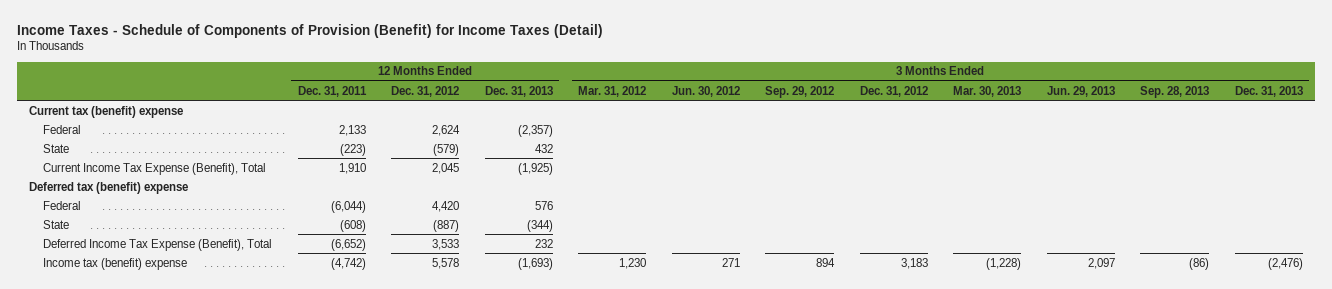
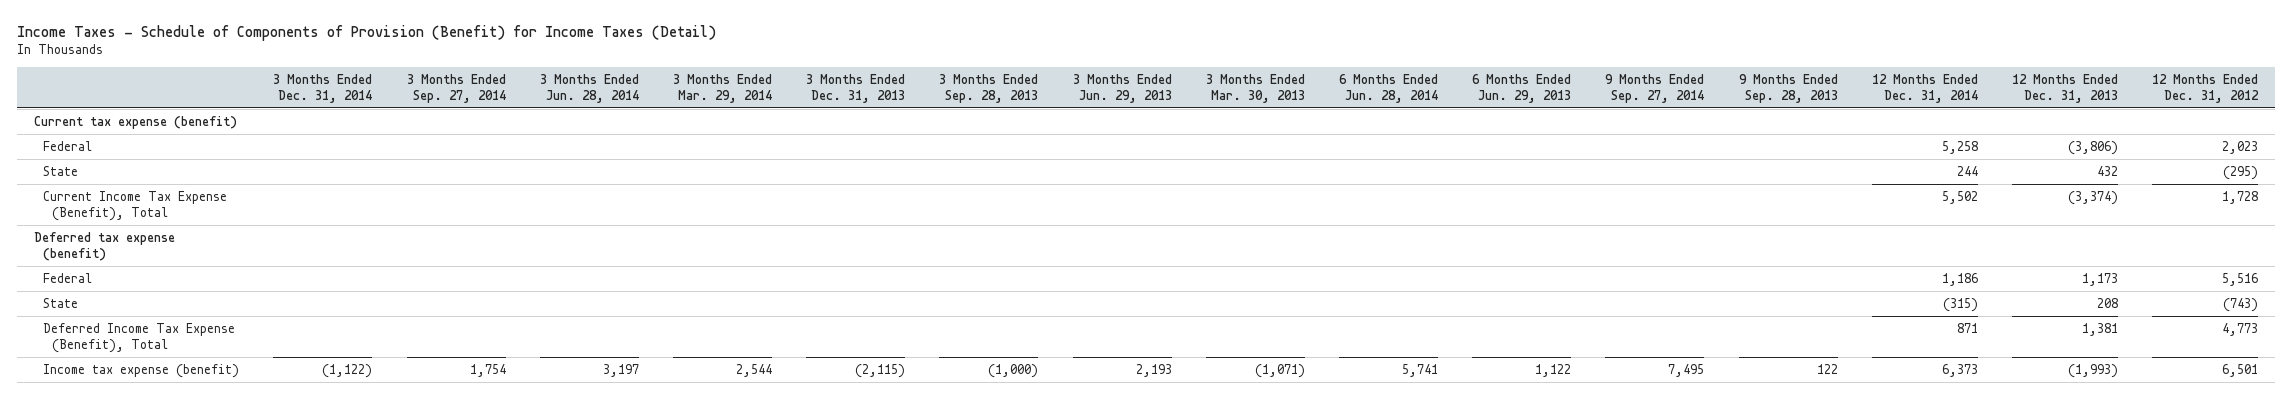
- | 12 Months Ended Dec. 31, 2011 | 12 Months Ended Dec. 31, 2012 | 12 Months Ended Dec. 31, 2013 | 3 Months Ended Mar. 31, 2012 | 3 Months Ended Jun. 30, 2012 | 3 Months Ended Sep. 29, 2012 | 3 Months Ended Dec. 31, 2012 | 3 Months Ended Mar. 30, 2013 | 3 Months Ended Jun. 29, 2013 | 3 Months Ended Sep. 28, 2013 | 3 Months Ended Dec. 31, 2013
+ | 3 Months Ended Dec. 31, 2014 | 3 Months Ended Sep. 27, 2014 | 3 Months Ended Jun. 28, 2014 | 3 Months Ended Mar. 29, 2014 | 3 Months Ended Dec. 31, 2013 | 3 Months Ended Sep. 28, 2013 | 3 Months Ended Jun. 29, 2013 | 3 Months Ended Mar. 30, 2013 | 6 Months Ended Jun. 28, 2014 | 6 Months Ended Jun. 29, 2013 | 9 Months Ended Sep. 27, 2014 | 9 Months Ended Sep. 28, 2013 | 12 Months Ended Dec. 31, 2014 | 12 Months Ended Dec. 31, 2013 | 12 Months Ended Dec. 31, 2012
- Current tax (benefit) expense
- Federal | 2,133 | 2,624 | (2,357) | | | | | | | |
- State | (223) | (579) | 432 | | | | | | | |
- Current Income Tax Expense (Benefit), Total | 1,910 | 2,045 | (1,925) | | | | | | | |
- Deferred tax (benefit) expense
- Federal | (6,044) | 4,420 | 576 | | | | | | | |
- State | (608) | (887) | (344) | | | | | | | |
- Deferred Income Tax Expense (Benefit), Total | (6,652) | 3,533 | 232 | | | | | | | |
- Income tax (benefit) expense | (4,742) | 5,578 | (1,693) | 1,230 | 271 | 894 | 3,183 | (1,228) | 2,097 | (86) | (2,476)
+ Current tax expense (benefit)
+ Federal | | | | | | | | | | | | | 5,258 | (3,806) | 2,023
+ State | | | | | | | | | | | | | 244 | 432 | (295)
+ Current Income Tax Expense (Benefit), Total | | | | | | | | | | | | | 5,502 | (3,374) | 1,728
+ Deferred tax expense (benefit)
+ Federal | | | | | | | | | | | | | 1,186 | 1,173 | 5,516
+ State | | | | | | | | | | | | | (315) | 208 | (743)
+ Deferred Income Tax Expense (Benefit), Total | | | | | | | | | | | | | 871 | 1,381 | 4,773
+ Income tax expense (benefit) | (1,122) | 1,754 | 3,197 | 2,544 | (2,115) | (1,000) | 2,193 | (1,071) | 5,741 | 1,122 | 7,495 | 122 | 6,373 | (1,993) | 6,501

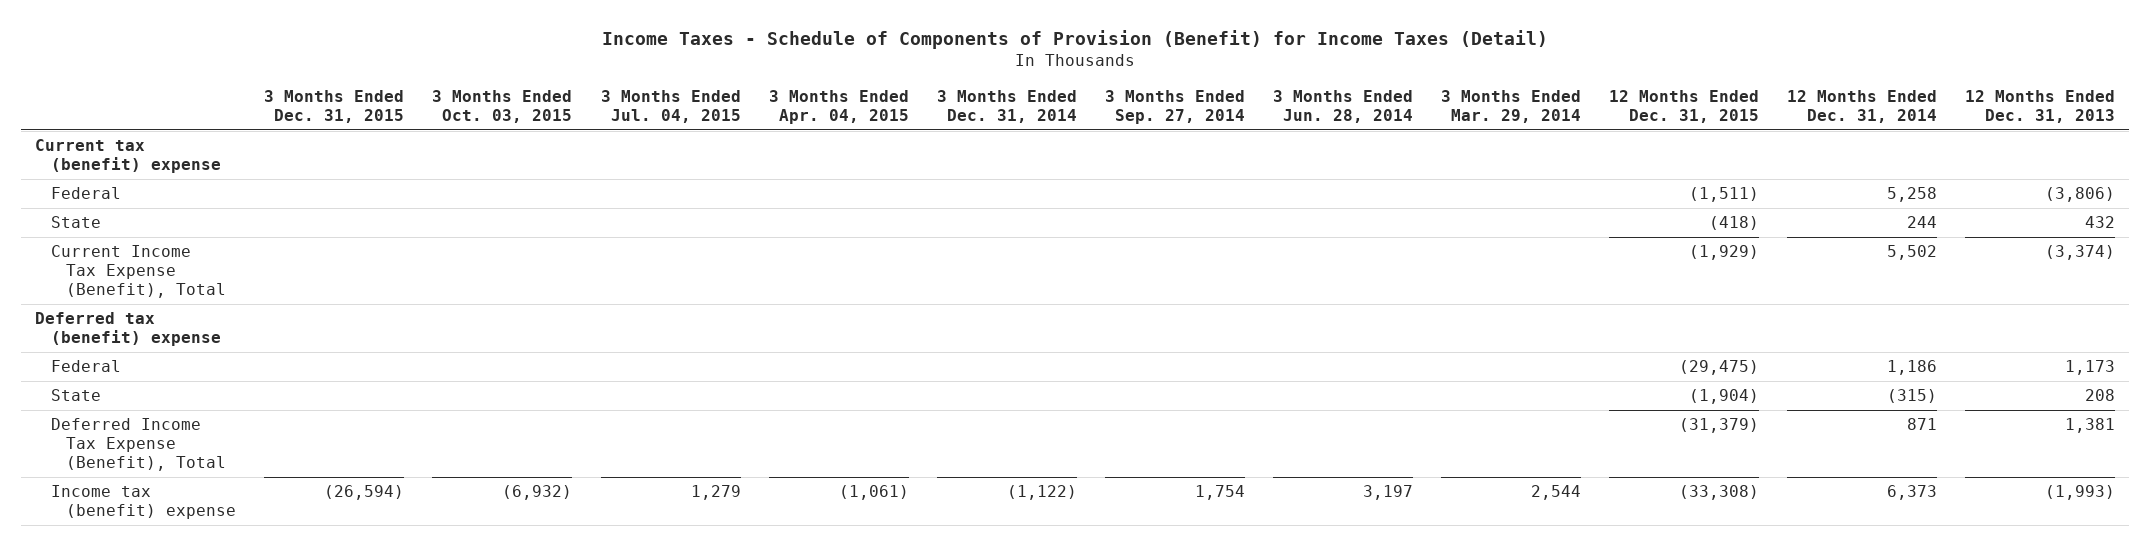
- | 3 Months Ended Dec. 31, 2014 | 3 Months Ended Sep. 27, 2014 | 3 Months Ended Jun. 28, 2014 | 3 Months Ended Mar. 29, 2014 | 3 Months Ended Dec. 31, 2013 | 3 Months Ended Sep. 28, 2013 | 3 Months Ended Jun. 29, 2013 | 3 Months Ended Mar. 30, 2013 | 6 Months Ended Jun. 28, 2014 | 6 Months Ended Jun. 29, 2013 | 9 Months Ended Sep. 27, 2014 | 9 Months Ended Sep. 28, 2013 | 12 Months Ended Dec. 31, 2014 | 12 Months Ended Dec. 31, 2013 | 12 Months Ended Dec. 31, 2012
+ | 3 Months Ended Dec. 31, 2015 | 3 Months Ended Oct. 03, 2015 | 3 Months Ended Jul. 04, 2015 | 3 Months Ended Apr. 04, 2015 | 3 Months Ended Dec. 31, 2014 | 3 Months Ended Sep. 27, 2014 | 3 Months Ended Jun. 28, 2014 | 3 Months Ended Mar. 29, 2014 | 12 Months Ended Dec. 31, 2015 | 12 Months Ended Dec. 31, 2014 | 12 Months Ended Dec. 31, 2013
- Current tax expense (benefit)
+ Current tax (benefit) expense
- Deferred tax expense (benefit)
+ Deferred tax (benefit) expense
- Income tax expense (benefit) | (1,122) | 1,754 | 3,197 | 2,544 | (2,115) | (1,000) | 2,193 | (1,071) | 5,741 | 1,122 | 7,495 | 122 | 6,373 | (1,993) | 6,501
+ Income tax (benefit) expense | (26,594) | (6,932) | 1,279 | (1,061) | (1,122) | 1,754 | 3,197 | 2,544 | (33,308) | 6,373 | (1,993)

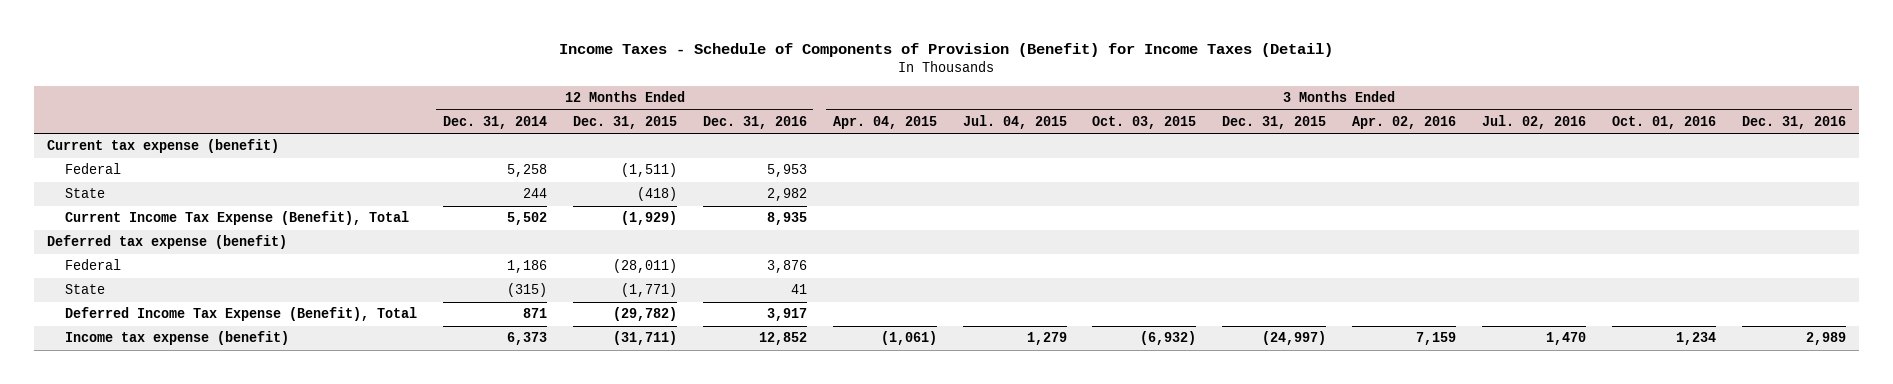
- | 3 Months Ended Dec. 31, 2015 | 3 Months Ended Oct. 03, 2015 | 3 Months Ended Jul. 04, 2015 | 3 Months Ended Apr. 04, 2015 | 3 Months Ended Dec. 31, 2014 | 3 Months Ended Sep. 27, 2014 | 3 Months Ended Jun. 28, 2014 | 3 Months Ended Mar. 29, 2014 | 12 Months Ended Dec. 31, 2015 | 12 Months Ended Dec. 31, 2014 | 12 Months Ended Dec. 31, 2013
+ | 12 Months Ended Dec. 31, 2014 | 12 Months Ended Dec. 31, 2015 | 12 Months Ended Dec. 31, 2016 | 3 Months Ended Apr. 04, 2015 | 3 Months Ended Jul. 04, 2015 | 3 Months Ended Oct. 03, 2015 | 3 Months Ended Dec. 31, 2015 | 3 Months Ended Apr. 02, 2016 | 3 Months Ended Jul. 02, 2016 | 3 Months Ended Oct. 01, 2016 | 3 Months Ended Dec. 31, 2016
- Current tax (benefit) expense
+ Current tax expense (benefit)
- Deferred tax (benefit) expense
- Federal | | | | | | | | | (29,475) | 1,186 | 1,173
- State | | | | | | | | | (1,904) | (315) | 208
- Deferred Income Tax Expense (Benefit), Total | | | | | | | | | (31,379) | 871 | 1,381
- Income tax (benefit) expense | (26,594) | (6,932) | 1,279 | (1,061) | (1,122) | 1,754 | 3,197 | 2,544 | (33,308) | 6,373 | (1,993)
+ Deferred tax expense (benefit)
+ Federal | 1,186 | (28,011) | 3,876 | | | | | | | |
+ State | (315) | (1,771) | 41 | | | | | | | |
+ Deferred Income Tax Expense (Benefit), Total | 871 | (29,782) | 3,917 | | | | | | | |
+ Income tax expense (benefit) | 6,373 | (31,711) | 12,852 | (1,061) | 1,279 | (6,932) | (24,997) | 7,159 | 1,470 | 1,234 | 2,989

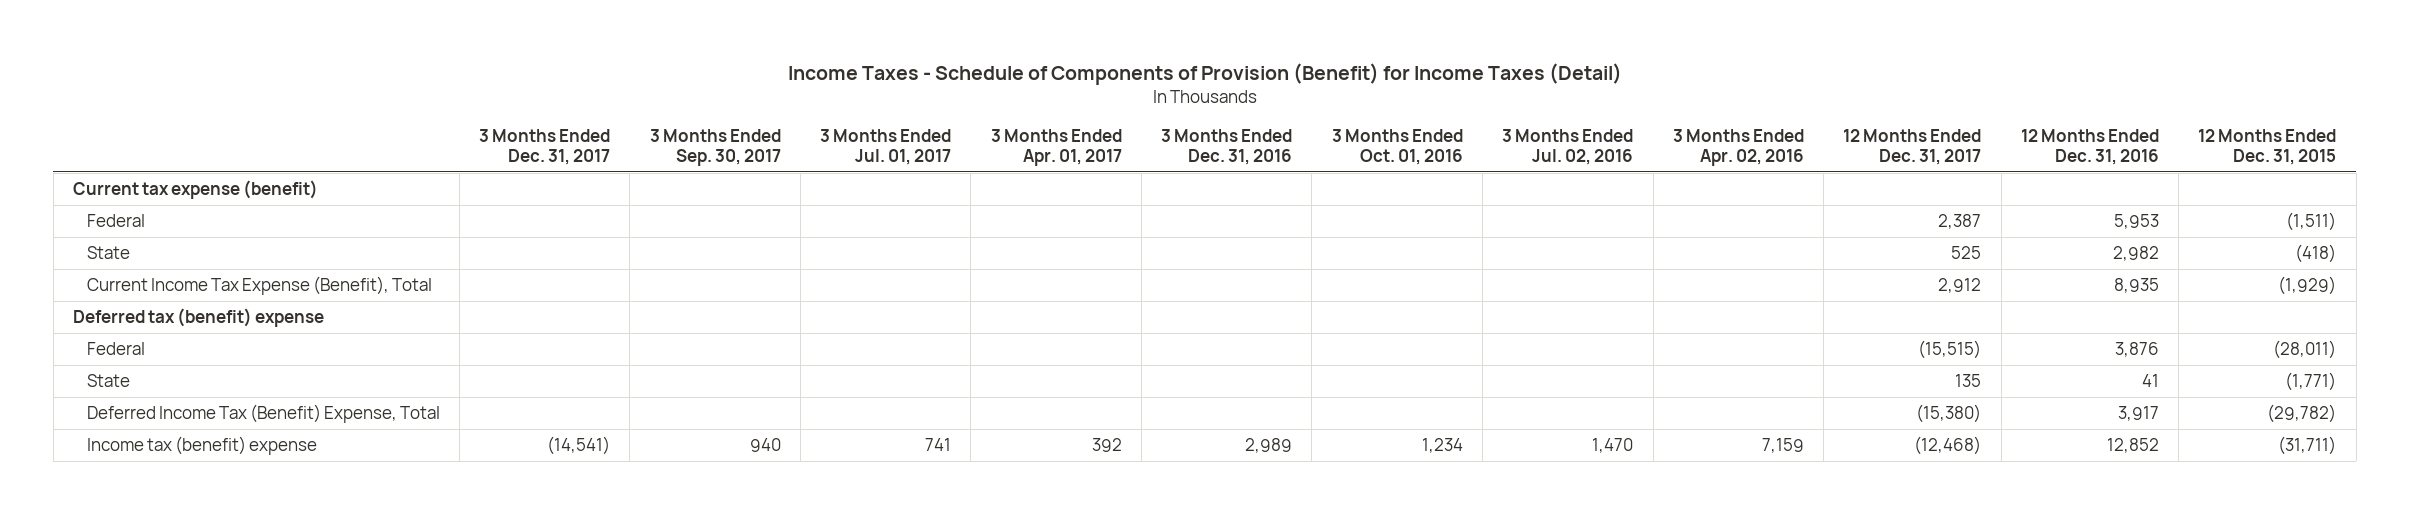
- | 12 Months Ended Dec. 31, 2014 | 12 Months Ended Dec. 31, 2015 | 12 Months Ended Dec. 31, 2016 | 3 Months Ended Apr. 04, 2015 | 3 Months Ended Jul. 04, 2015 | 3 Months Ended Oct. 03, 2015 | 3 Months Ended Dec. 31, 2015 | 3 Months Ended Apr. 02, 2016 | 3 Months Ended Jul. 02, 2016 | 3 Months Ended Oct. 01, 2016 | 3 Months Ended Dec. 31, 2016
+ | 3 Months Ended Dec. 31, 2017 | 3 Months Ended Sep. 30, 2017 | 3 Months Ended Jul. 01, 2017 | 3 Months Ended Apr. 01, 2017 | 3 Months Ended Dec. 31, 2016 | 3 Months Ended Oct. 01, 2016 | 3 Months Ended Jul. 02, 2016 | 3 Months Ended Apr. 02, 2016 | 12 Months Ended Dec. 31, 2017 | 12 Months Ended Dec. 31, 2016 | 12 Months Ended Dec. 31, 2015
- Deferred tax expense (benefit)
+ Deferred tax (benefit) expense
- Deferred Income Tax Expense (Benefit), Total | 871 | (29,782) | 3,917 | | | | | | | |
- Income tax expense (benefit) | 6,373 | (31,711) | 12,852 | (1,061) | 1,279 | (6,932) | (24,997) | 7,159 | 1,470 | 1,234 | 2,989
+ Deferred Income Tax (Benefit) Expense, Total | | | | | | | | | (15,380) | 3,917 | (29,782)
+ Income tax (benefit) expense | (14,541) | 940 | 741 | 392 | 2,989 | 1,234 | 1,470 | 7,159 | (12,468) | 12,852 | (31,711)

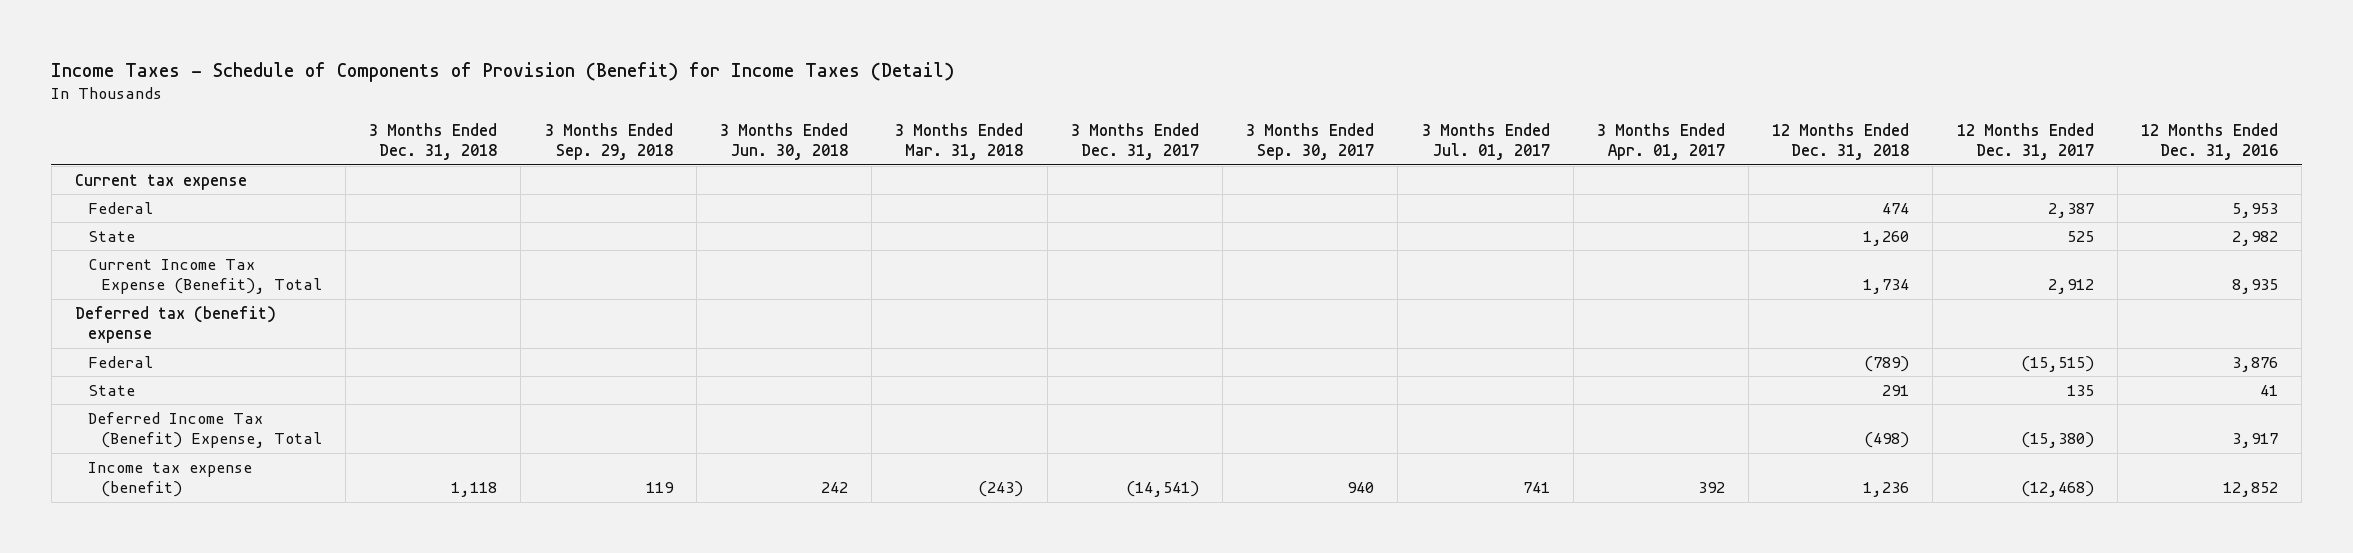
- | 3 Months Ended Dec. 31, 2017 | 3 Months Ended Sep. 30, 2017 | 3 Months Ended Jul. 01, 2017 | 3 Months Ended Apr. 01, 2017 | 3 Months Ended Dec. 31, 2016 | 3 Months Ended Oct. 01, 2016 | 3 Months Ended Jul. 02, 2016 | 3 Months Ended Apr. 02, 2016 | 12 Months Ended Dec. 31, 2017 | 12 Months Ended Dec. 31, 2016 | 12 Months Ended Dec. 31, 2015
+ | 3 Months Ended Dec. 31, 2018 | 3 Months Ended Sep. 29, 2018 | 3 Months Ended Jun. 30, 2018 | 3 Months Ended Mar. 31, 2018 | 3 Months Ended Dec. 31, 2017 | 3 Months Ended Sep. 30, 2017 | 3 Months Ended Jul. 01, 2017 | 3 Months Ended Apr. 01, 2017 | 12 Months Ended Dec. 31, 2018 | 12 Months Ended Dec. 31, 2017 | 12 Months Ended Dec. 31, 2016
- Current tax expense (benefit)
+ Current tax expense
- Income tax (benefit) expense | (14,541) | 940 | 741 | 392 | 2,989 | 1,234 | 1,470 | 7,159 | (12,468) | 12,852 | (31,711)
+ Income tax expense (benefit) | 1,118 | 119 | 242 | (243) | (14,541) | 940 | 741 | 392 | 1,236 | (12,468) | 12,852

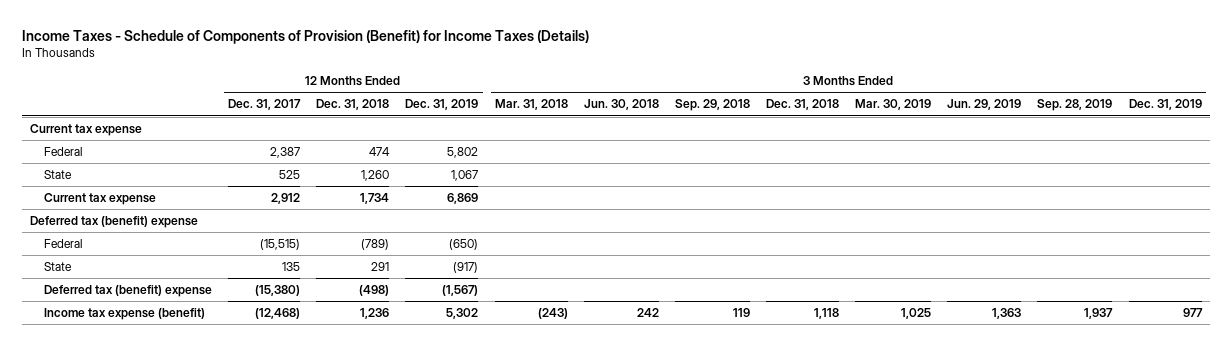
- Income Taxes - Schedule of Components of Provision (Benefit) for Income Taxes (Detail)
+ Income Taxes - Schedule of Components of Provision (Benefit) for Income Taxes (Details)
- | 3 Months Ended Dec. 31, 2018 | 3 Months Ended Sep. 29, 2018 | 3 Months Ended Jun. 30, 2018 | 3 Months Ended Mar. 31, 2018 | 3 Months Ended Dec. 31, 2017 | 3 Months Ended Sep. 30, 2017 | 3 Months Ended Jul. 01, 2017 | 3 Months Ended Apr. 01, 2017 | 12 Months Ended Dec. 31, 2018 | 12 Months Ended Dec. 31, 2017 | 12 Months Ended Dec. 31, 2016
+ | 12 Months Ended Dec. 31, 2017 | 12 Months Ended Dec. 31, 2018 | 12 Months Ended Dec. 31, 2019 | 3 Months Ended Mar. 31, 2018 | 3 Months Ended Jun. 30, 2018 | 3 Months Ended Sep. 29, 2018 | 3 Months Ended Dec. 31, 2018 | 3 Months Ended Mar. 30, 2019 | 3 Months Ended Jun. 29, 2019 | 3 Months Ended Sep. 28, 2019 | 3 Months Ended Dec. 31, 2019
- Current Income Tax Expense (Benefit), Total | | | | | | | | | 1,734 | 2,912 | 8,935
+ Current tax expense | 2,912 | 1,734 | 6,869 | | | | | | | |
- Deferred Income Tax (Benefit) Expense, Total | | | | | | | | | (498) | (15,380) | 3,917
+ Deferred tax (benefit) expense | (15,380) | (498) | (1,567) | | | | | | | |

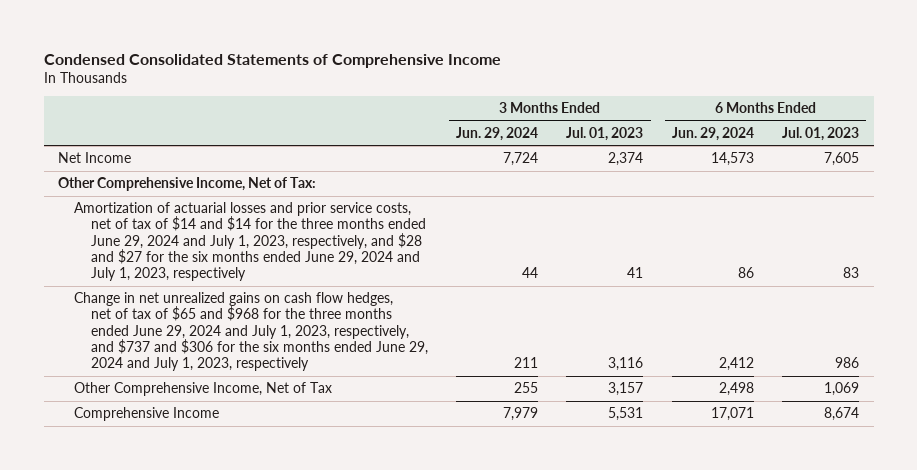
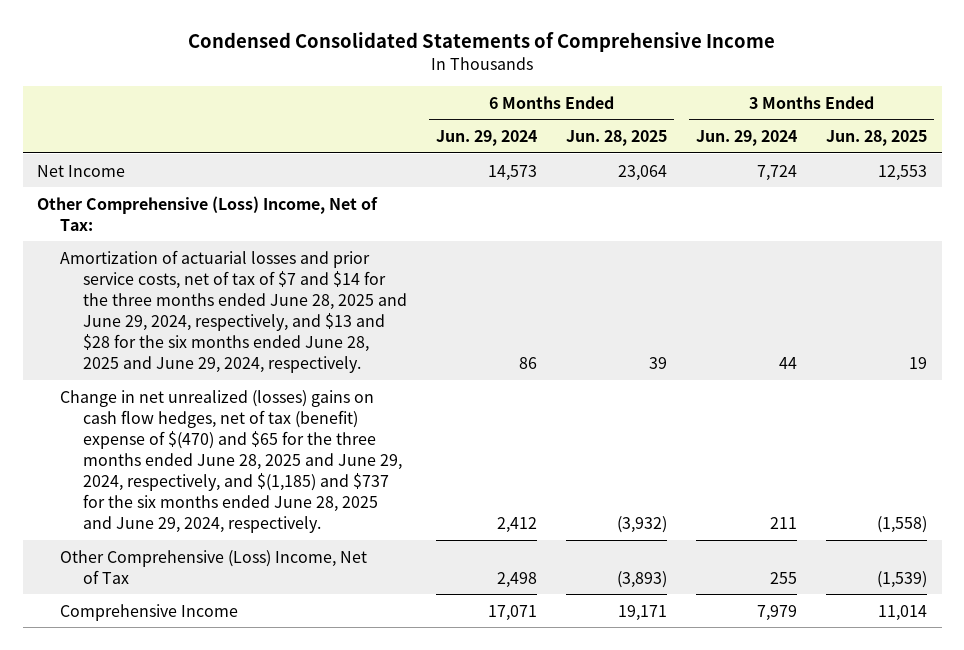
- | 3 Months Ended Jun. 29, 2024 | 3 Months Ended Jul. 01, 2023 | 6 Months Ended Jun. 29, 2024 | 6 Months Ended Jul. 01, 2023
+ | 6 Months Ended Jun. 29, 2024 | 6 Months Ended Jun. 28, 2025 | 3 Months Ended Jun. 29, 2024 | 3 Months Ended Jun. 28, 2025
- Other Comprehensive Income, Net of Tax:
- Amortization of actuarial losses and prior service costs, net of tax of $14 and $14 for the three months ended June 29, 2024 and July 1, 2023, respectively, and $28 and $27 for the six months ended June 29, 2024 and July 1, 2023, respectively | 44 | 41 | 86 | 83
- Change in net unrealized gains on cash flow hedges, net of tax of $65 and $968 for the three months ended June 29, 2024 and July 1, 2023, respectively, and $737 and $306 for the six months ended June 29, 2024 and July 1, 2023, respectively | 211 | 3,116 | 2,412 | 986
- Other Comprehensive Income, Net of Tax | 255 | 3,157 | 2,498 | 1,069
+ Other Comprehensive (Loss) Income, Net of Tax:
+ Amortization of actuarial losses and prior service costs, net of tax of $7 and $14 for the three months ended June 28, 2025 and June 29, 2024, respectively, and $13 and $28 for the six months ended June 28, 2025 and June 29, 2024, respectively. | 86 | 39 | 44 | 19
+ Change in net unrealized (losses) gains on cash flow hedges, net of tax (benefit) expense of $(470) and $65 for the three months ended June 28, 2025 and June 29, 2024, respectively, and $(1,185) and $737 for the six months ended June 28, 2025 and June 29, 2024, respectively. | 2,412 | (3,932) | 211 | (1,558)
+ Other Comprehensive (Loss) Income, Net of Tax | 2,498 | (3,893) | 255 | (1,539)

